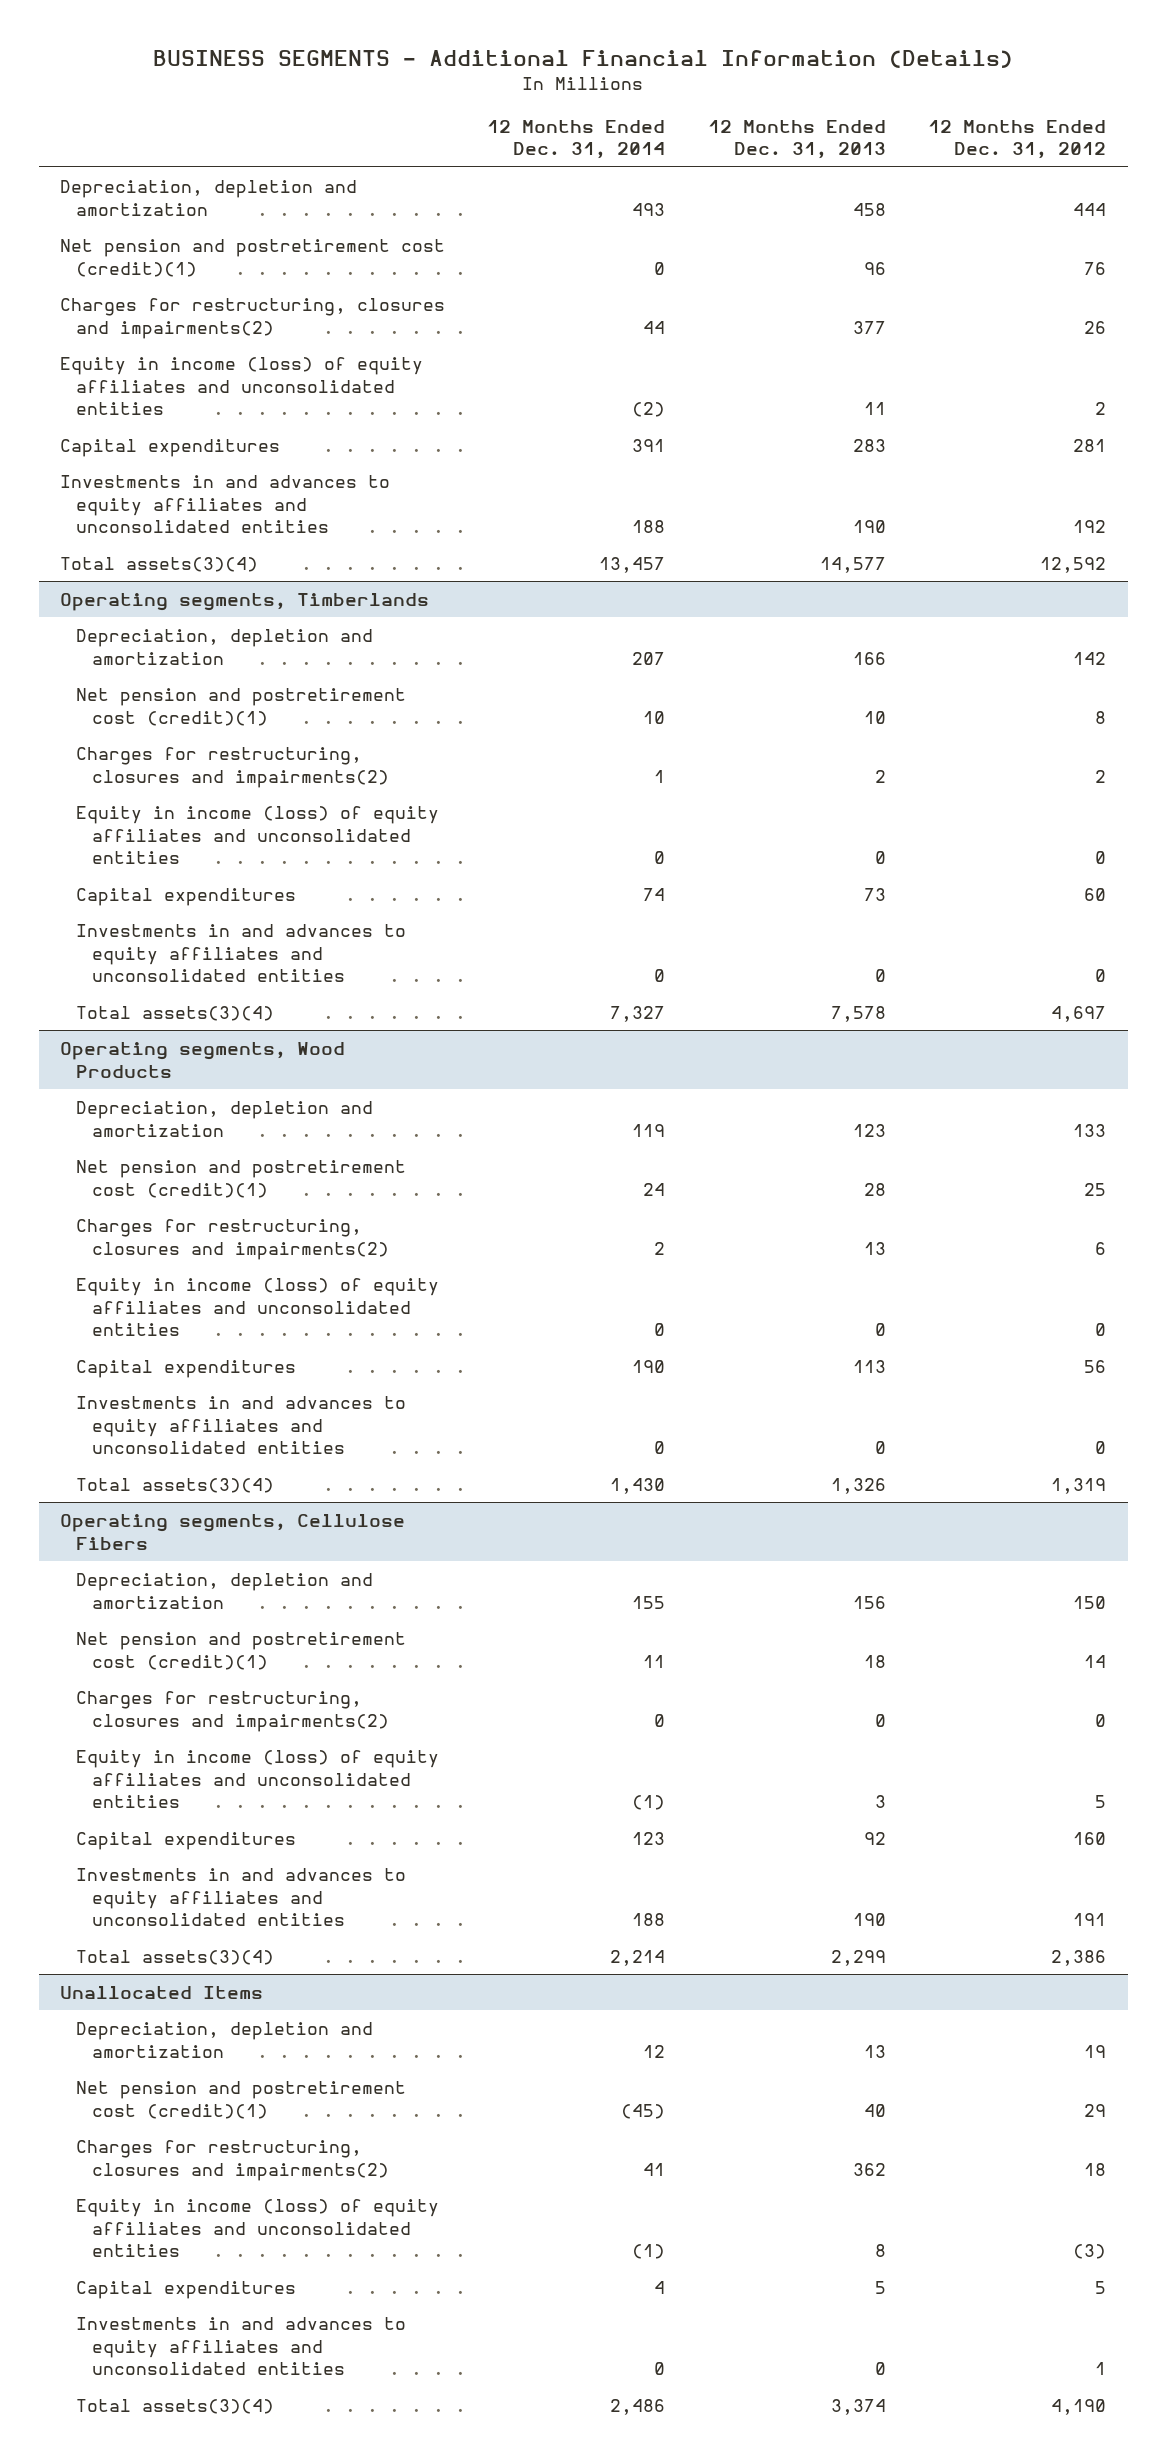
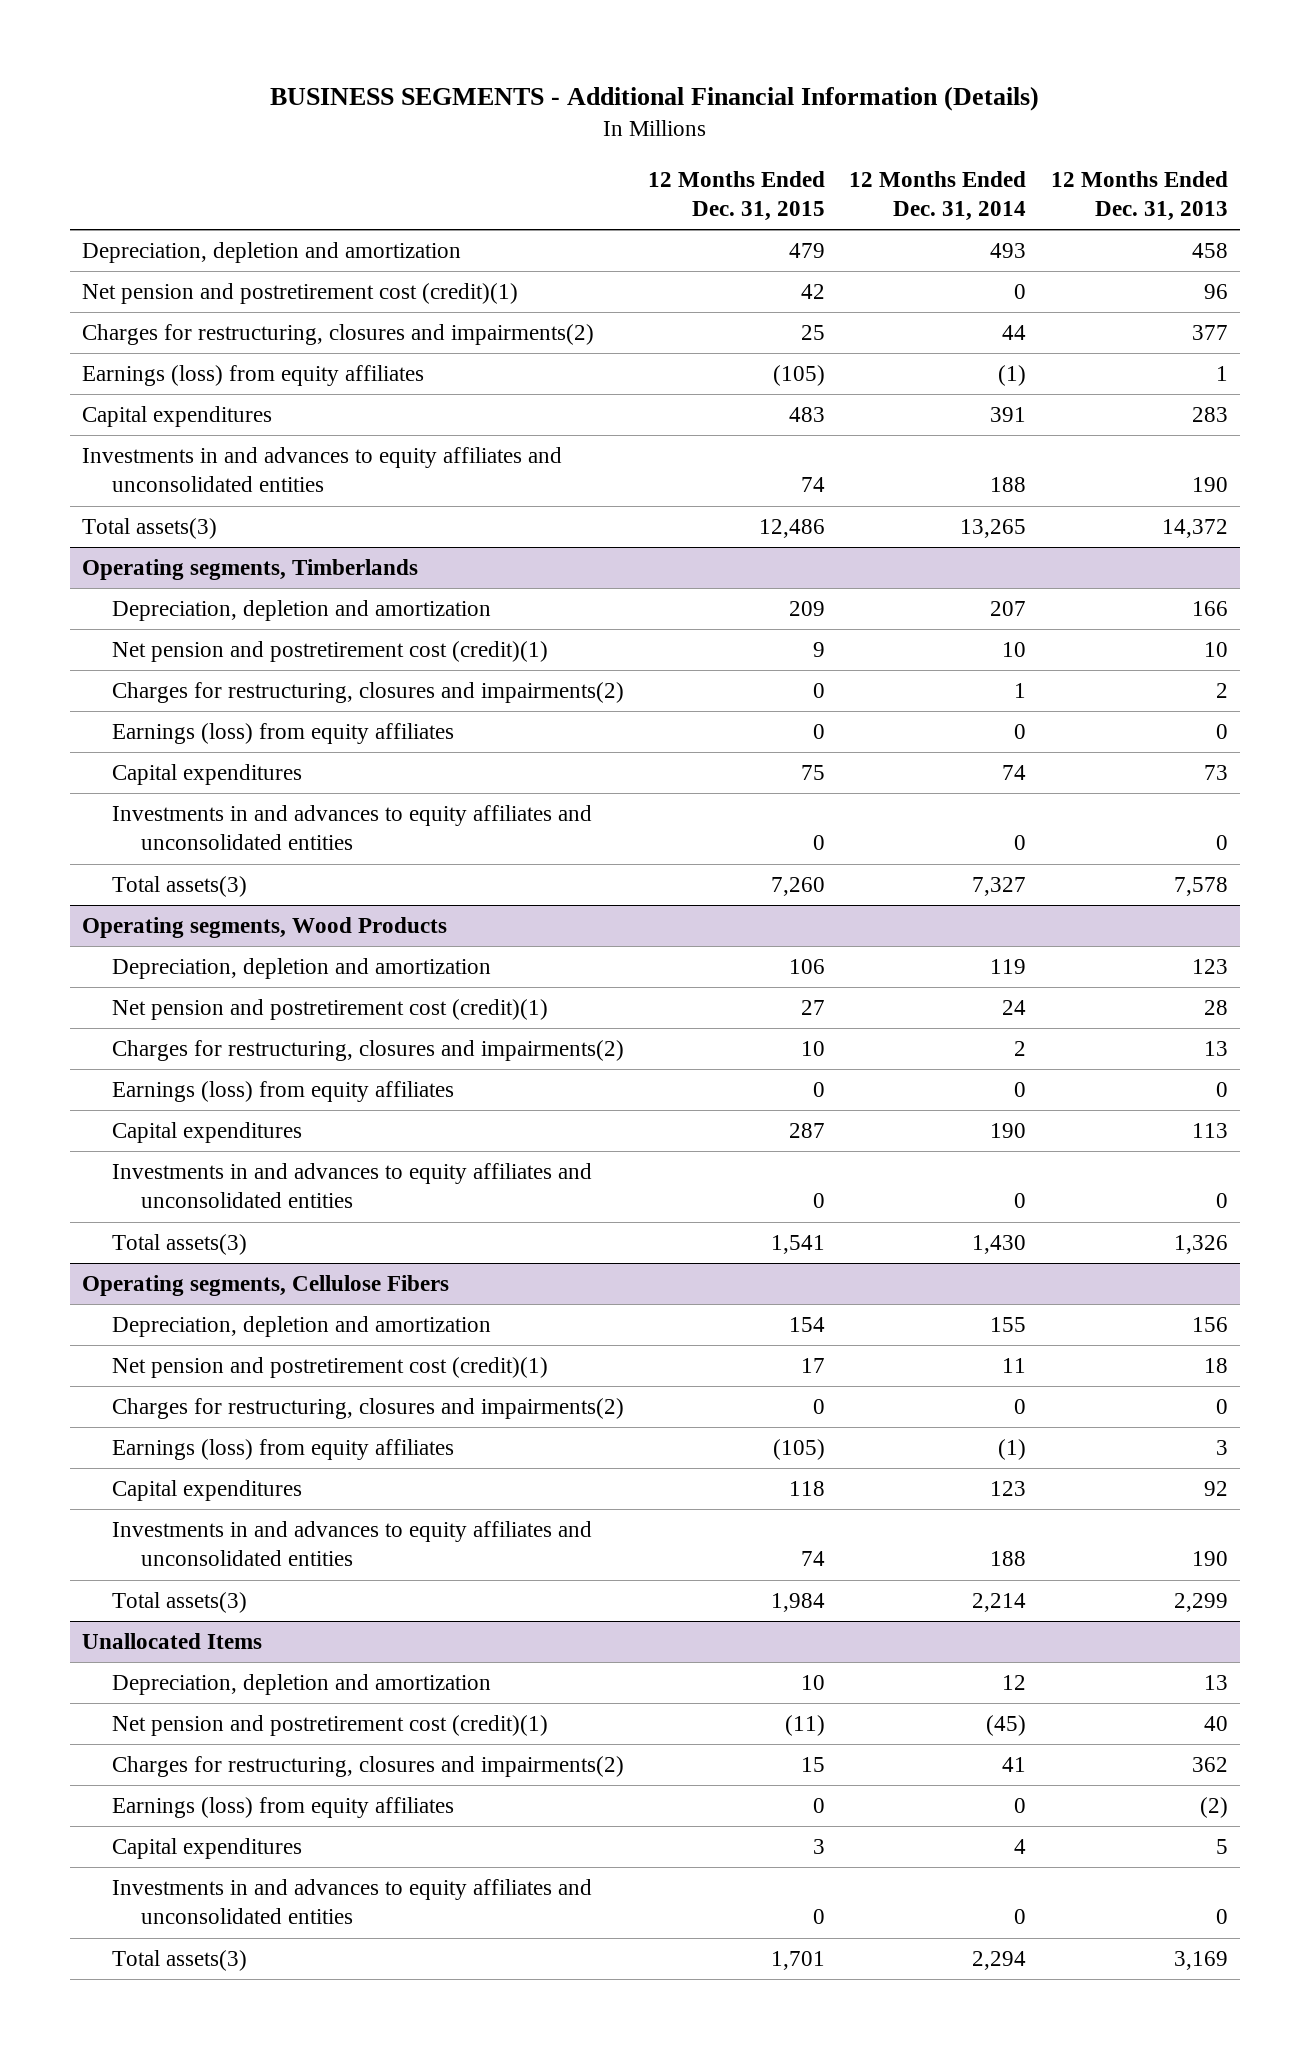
- | 12 Months Ended Dec. 31, 2014 | 12 Months Ended Dec. 31, 2013 | 12 Months Ended Dec. 31, 2012
+ | 12 Months Ended Dec. 31, 2015 | 12 Months Ended Dec. 31, 2014 | 12 Months Ended Dec. 31, 2013
- Equity in income (loss) of equity affiliates and unconsolidated entities | (2) | 11 | 2
+ Earnings (loss) from equity affiliates | (105) | (1) | 1
- Total assets(3)(4) | 13,457 | 14,577 | 12,592
+ Total assets(3) | 12,486 | 13,265 | 14,372
@ Operating segments, Timberlands
- Equity in income (loss) of equity affiliates and unconsolidated entities | 0 | 0 | 0
+ Earnings (loss) from equity affiliates | 0 | 0 | 0
- Total assets(3)(4) | 7,327 | 7,578 | 4,697
+ Total assets(3) | 7,260 | 7,327 | 7,578
@ Operating segments, Wood Products
- Equity in income (loss) of equity affiliates and unconsolidated entities | 0 | 0 | 0
+ Earnings (loss) from equity affiliates | 0 | 0 | 0
- Total assets(3)(4) | 1,430 | 1,326 | 1,319
+ Total assets(3) | 1,541 | 1,430 | 1,326
@ Operating segments, Cellulose Fibers
- Equity in income (loss) of equity affiliates and unconsolidated entities | (1) | 3 | 5
+ Earnings (loss) from equity affiliates | (105) | (1) | 3
- Total assets(3)(4) | 2,214 | 2,299 | 2,386
+ Total assets(3) | 1,984 | 2,214 | 2,299
@ Unallocated Items
- Equity in income (loss) of equity affiliates and unconsolidated entities | (1) | 8 | (3)
+ Earnings (loss) from equity affiliates | 0 | 0 | (2)
- Total assets(3)(4) | 2,486 | 3,374 | 4,190
+ Total assets(3) | 1,701 | 2,294 | 3,169

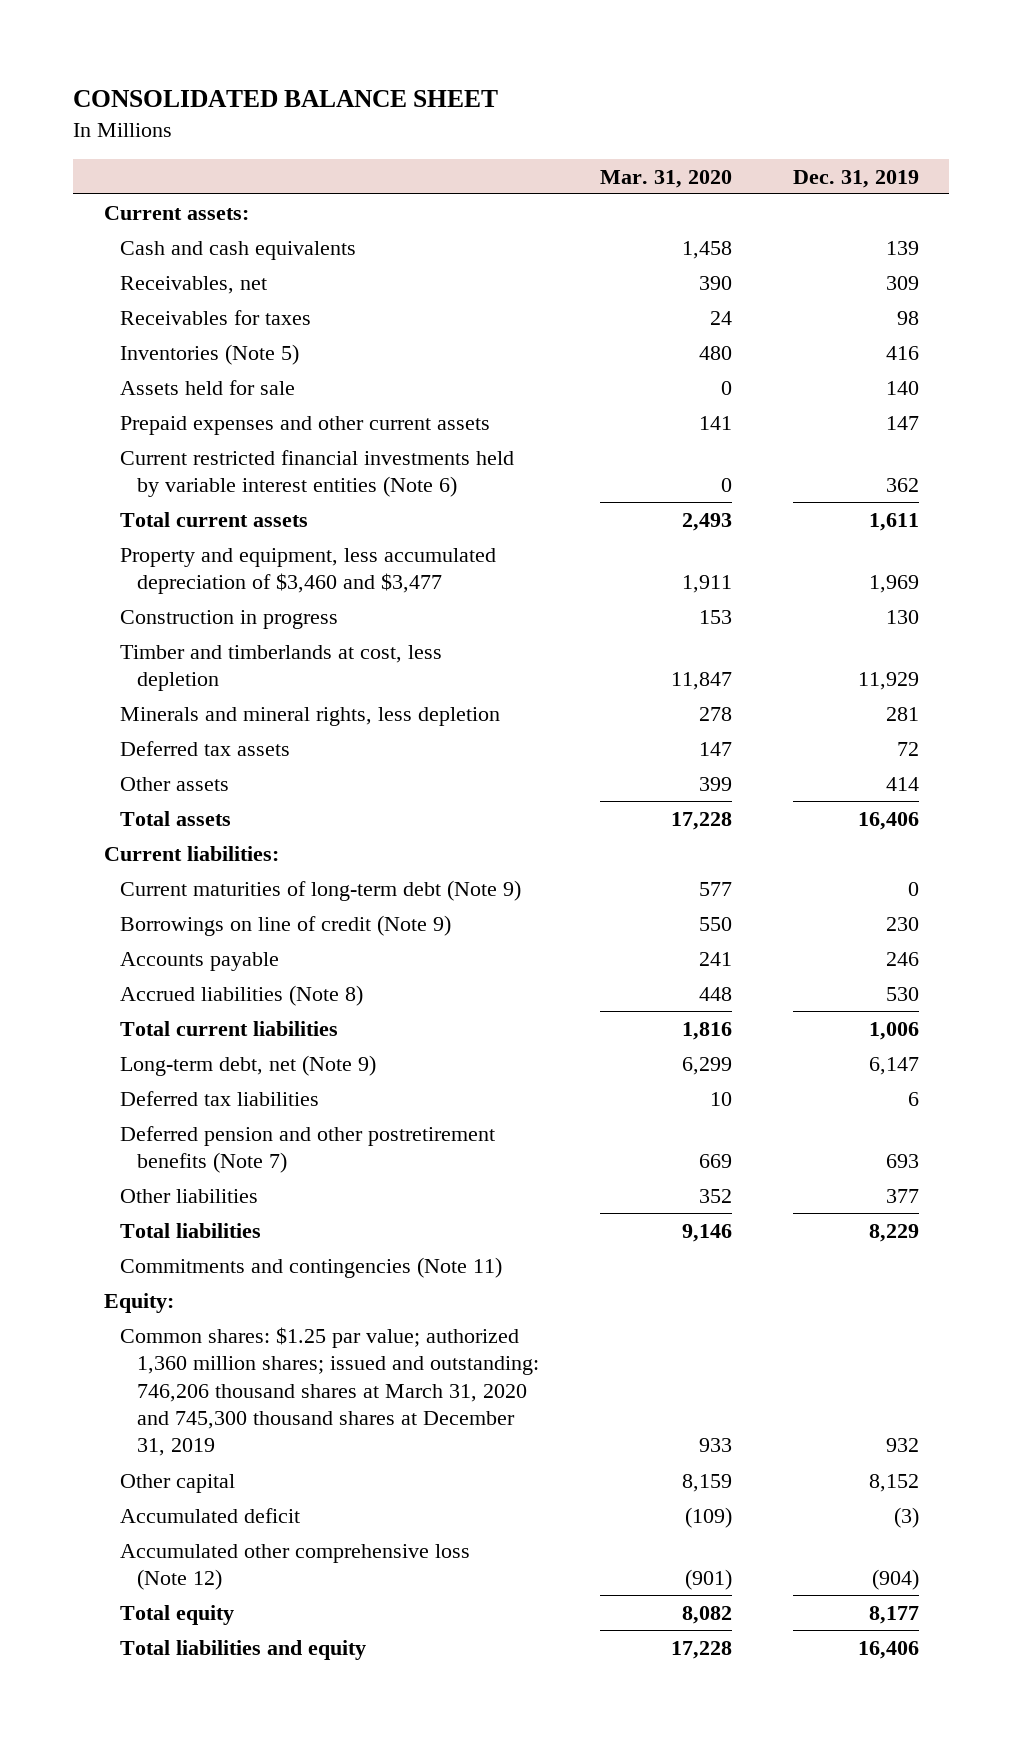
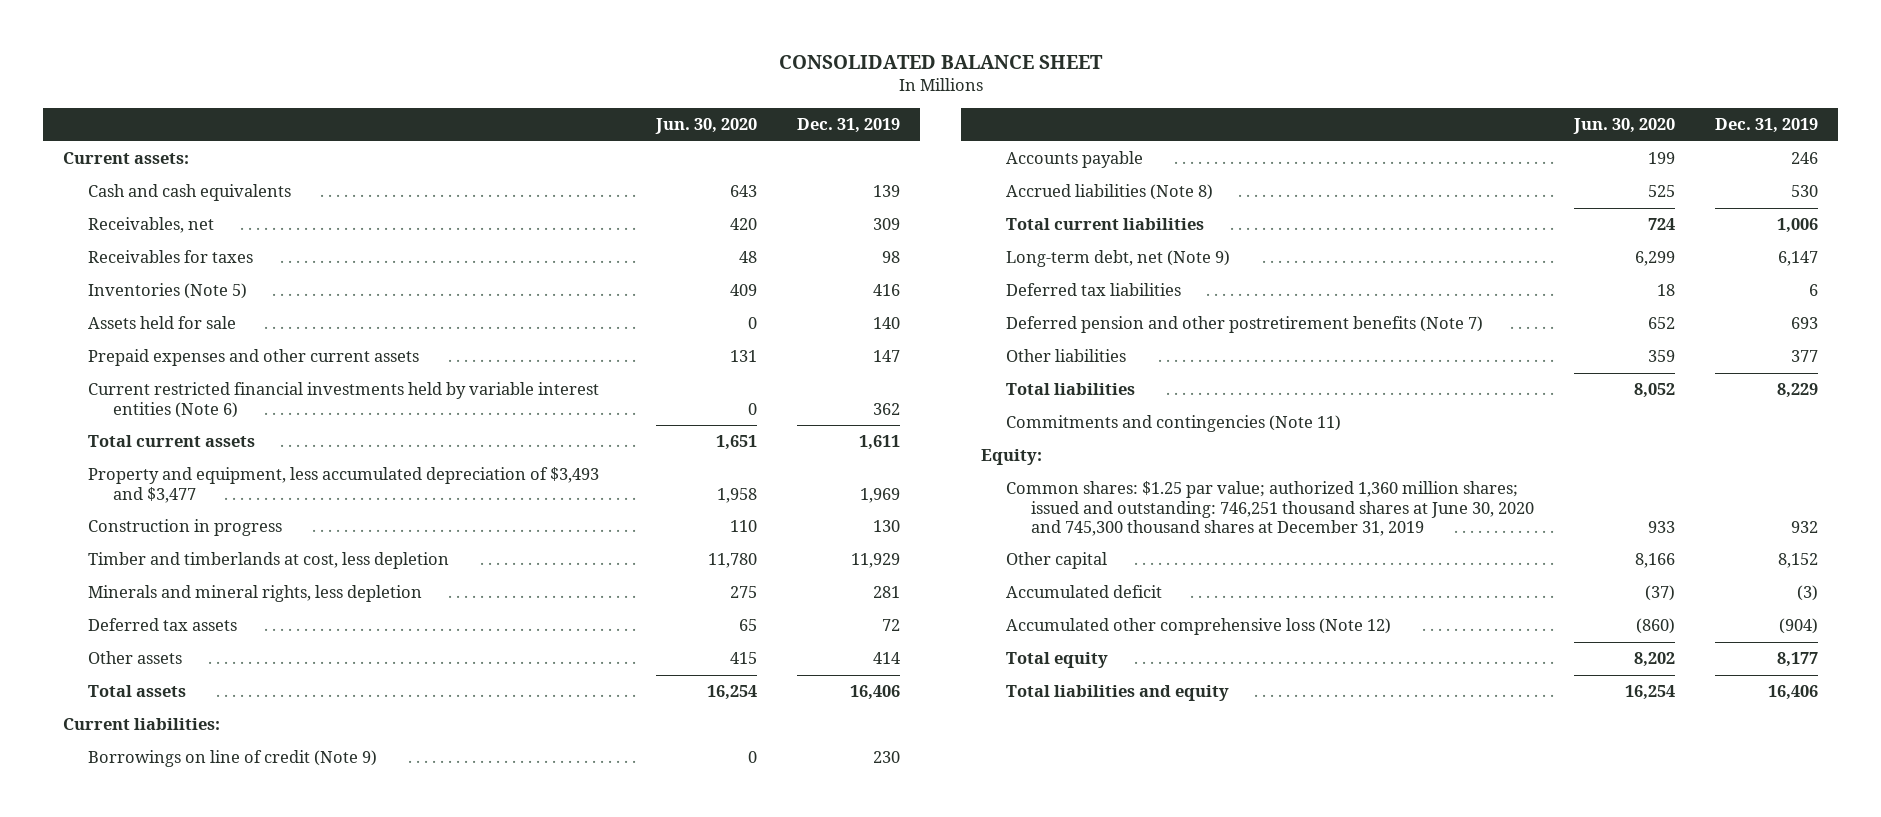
- | Mar. 31, 2020 | Dec. 31, 2019
+ | Jun. 30, 2020 | Dec. 31, 2019
- Property and equipment, less accumulated depreciation of $3,460 and $3,477 | 1,911 | 1,969
+ Property and equipment, less accumulated depreciation of $3,493 and $3,477 | 1,958 | 1,969
- Current maturities of long-term debt (Note 9) | 577 | 0
- Common shares: $1.25 par value; authorized 1,360 million shares; issued and outstanding: 746,206 thousand shares at March 31, 2020 and 745,300 thousand shares at December 31, 2019 | 933 | 932
+ Common shares: $1.25 par value; authorized 1,360 million shares; issued and outstanding: 746,251 thousand shares at June 30, 2020 and 745,300 thousand shares at December 31, 2019 | 933 | 932

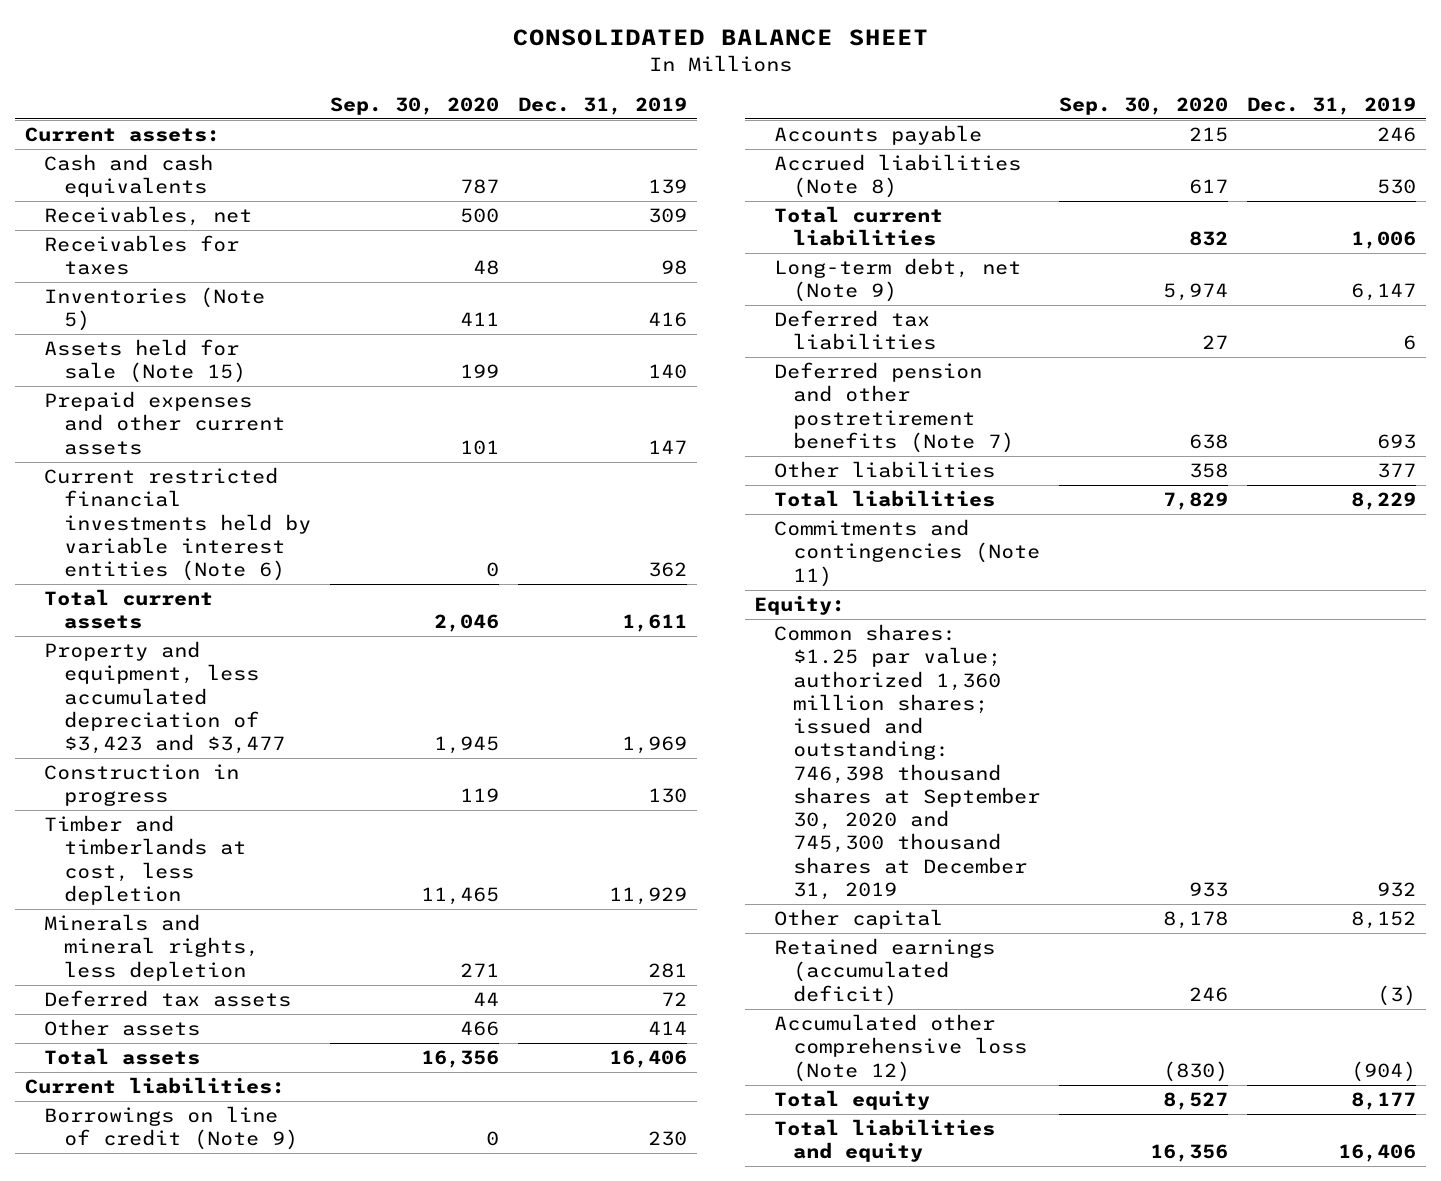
- | Jun. 30, 2020 | Dec. 31, 2019
+ | Sep. 30, 2020 | Dec. 31, 2019
- Assets held for sale | 0 | 140
+ Assets held for sale (Note 15) | 199 | 140
- Property and equipment, less accumulated depreciation of $3,493 and $3,477 | 1,958 | 1,969
+ Property and equipment, less accumulated depreciation of $3,423 and $3,477 | 1,945 | 1,969
- Common shares: $1.25 par value; authorized 1,360 million shares; issued and outstanding: 746,251 thousand shares at June 30, 2020 and 745,300 thousand shares at December 31, 2019 | 933 | 932
+ Common shares: $1.25 par value; authorized 1,360 million shares; issued and outstanding: 746,398 thousand shares at September 30, 2020 and 745,300 thousand shares at December 31, 2019 | 933 | 932
- Accumulated deficit | (37) | (3)
+ Retained earnings (accumulated deficit) | 246 | (3)

